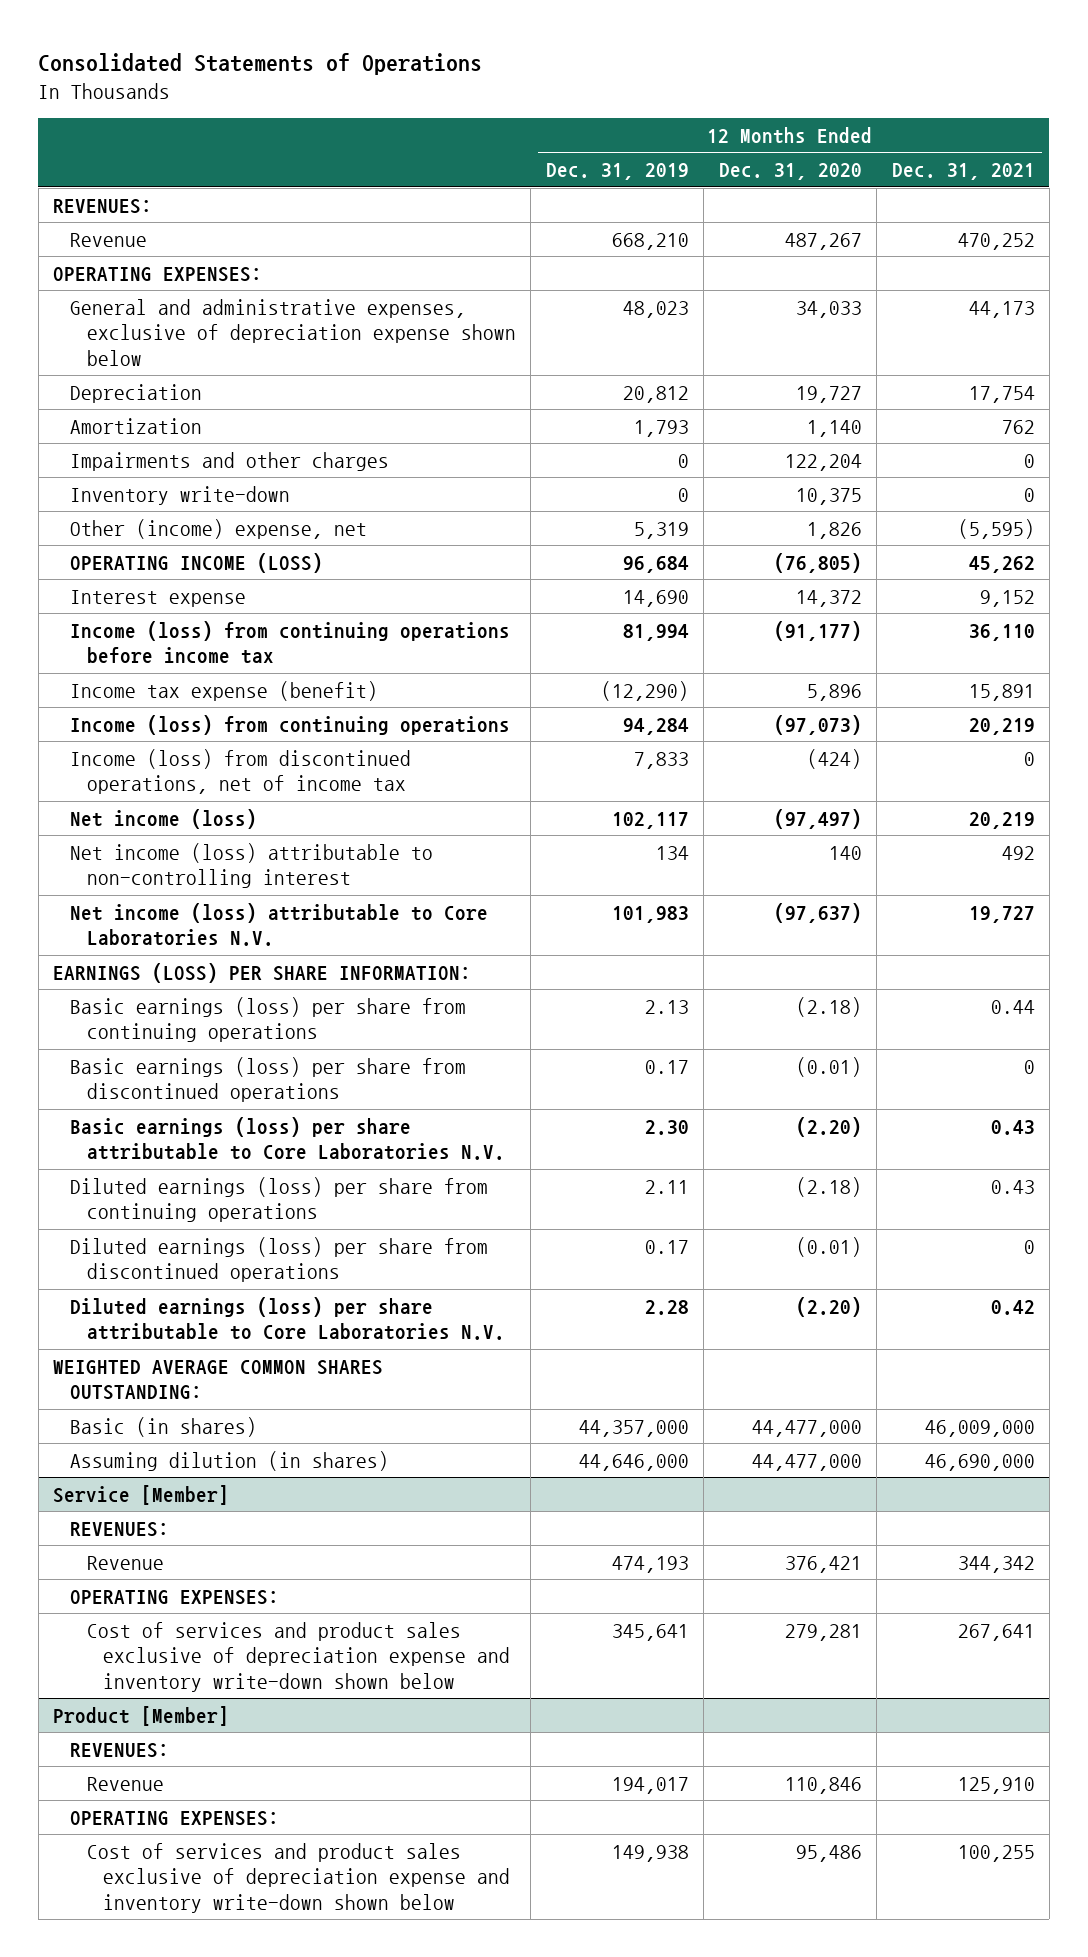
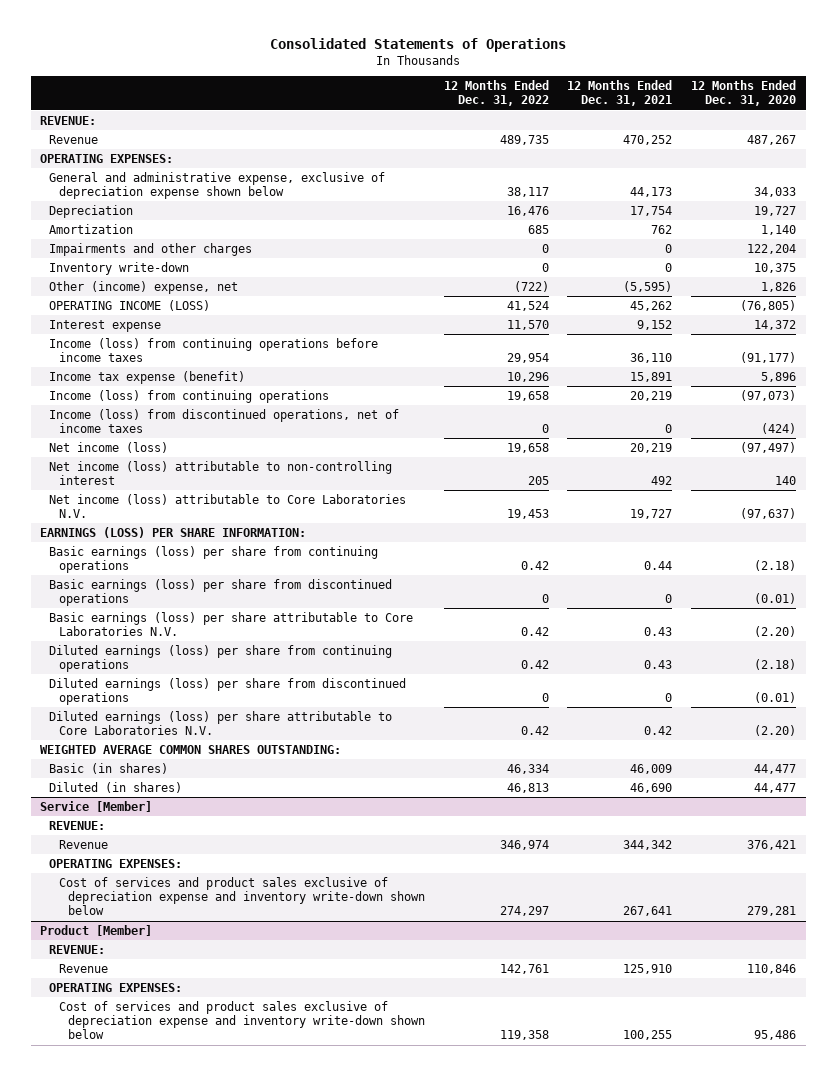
- | 12 Months Ended Dec. 31, 2019 | 12 Months Ended Dec. 31, 2020 | 12 Months Ended Dec. 31, 2021
+ | 12 Months Ended Dec. 31, 2022 | 12 Months Ended Dec. 31, 2021 | 12 Months Ended Dec. 31, 2020
- REVENUES:
+ REVENUE:
- General and administrative expenses, exclusive of depreciation expense shown below | 48,023 | 34,033 | 44,173
+ General and administrative expense, exclusive of depreciation expense shown below | 38,117 | 44,173 | 34,033
- Income (loss) from continuing operations before income tax | 81,994 | (91,177) | 36,110
+ Income (loss) from continuing operations before income taxes | 29,954 | 36,110 | (91,177)
- Income (loss) from discontinued operations, net of income tax | 7,833 | (424) | 0
+ Income (loss) from discontinued operations, net of income taxes | 0 | 0 | (424)
- Basic (in shares) | 44,357,000 | 44,477,000 | 46,009,000
- Assuming dilution (in shares) | 44,646,000 | 44,477,000 | 46,690,000
+ Basic (in shares) | 46,334 | 46,009 | 44,477
+ Diluted (in shares) | 46,813 | 46,690 | 44,477
@ Service [Member]
- REVENUES:
+ REVENUE:
@ Product [Member]
- REVENUES:
+ REVENUE:

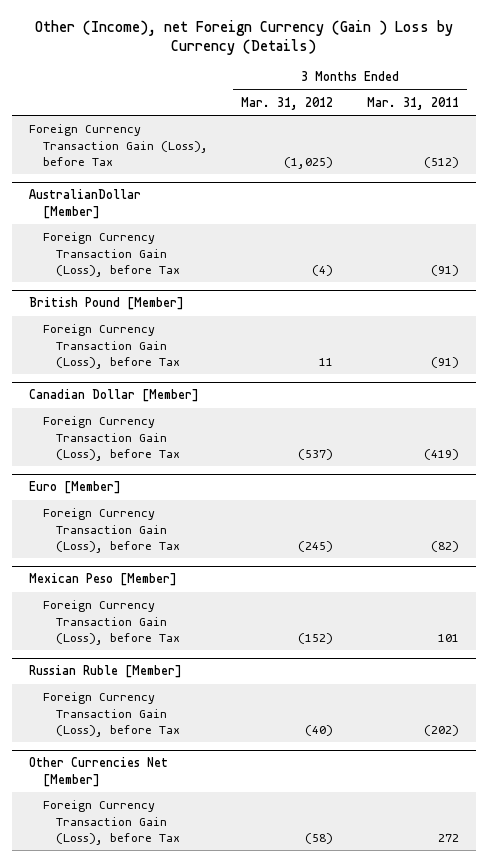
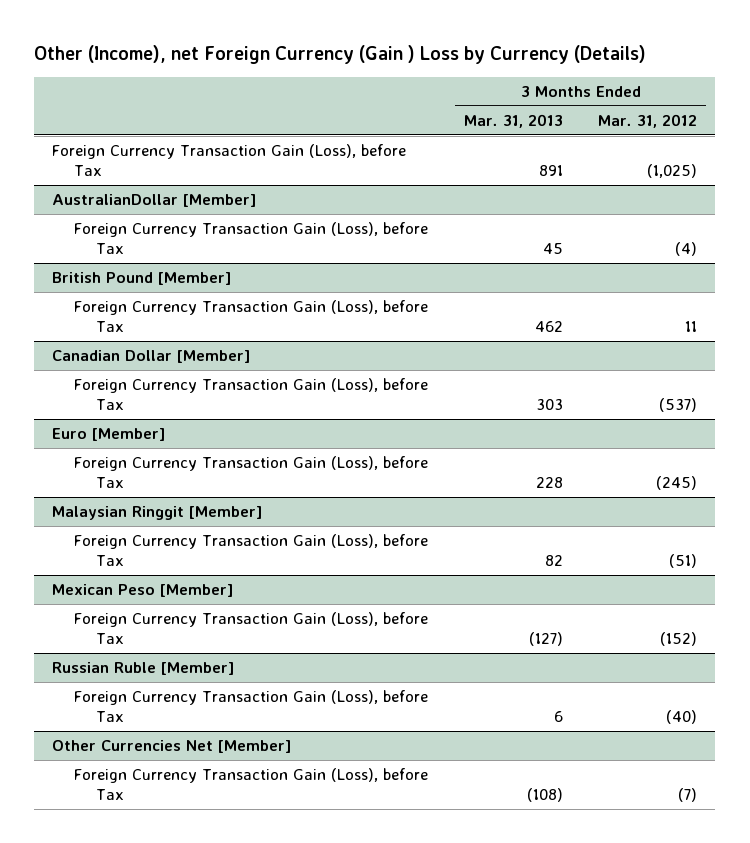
- | 3 Months Ended Mar. 31, 2012 | 3 Months Ended Mar. 31, 2011
+ | 3 Months Ended Mar. 31, 2013 | 3 Months Ended Mar. 31, 2012
+ Malaysian Ringgit [Member]
+ Foreign Currency Transaction Gain (Loss), before Tax | 82 | (51)
@ Other Currencies Net [Member]
- Foreign Currency Transaction Gain (Loss), before Tax | (58) | 272
+ Foreign Currency Transaction Gain (Loss), before Tax | (108) | (7)

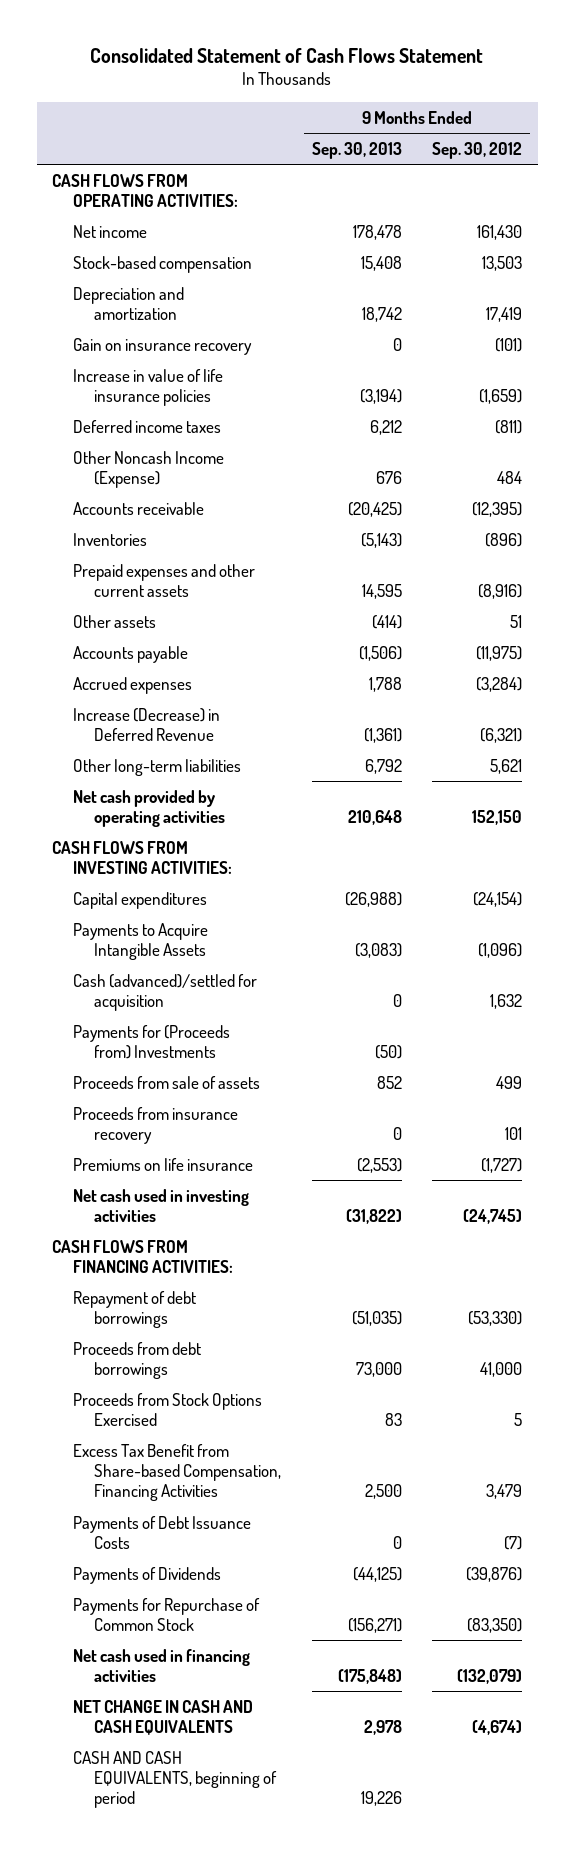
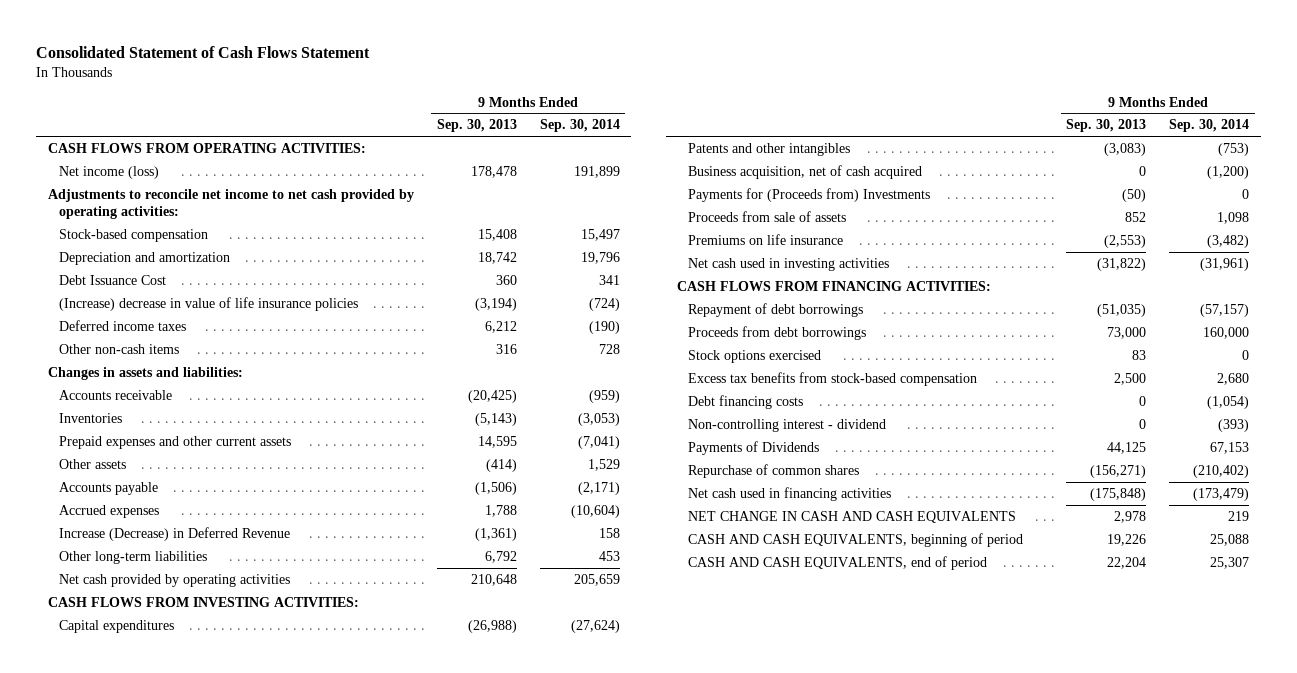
- | 9 Months Ended Sep. 30, 2013 | 9 Months Ended Sep. 30, 2012
+ | 9 Months Ended Sep. 30, 2013 | 9 Months Ended Sep. 30, 2014
- Net income | 178,478 | 161,430
+ Net income (loss) | 178,478 | 191,899
+ Adjustments to reconcile net income to net cash provided by operating activities:
- Gain on insurance recovery | 0 | (101)
- Increase in value of life insurance policies | (3,194) | (1,659)
+ Debt Issuance Cost | 360 | 341
+ (Increase) decrease in value of life insurance policies | (3,194) | (724)
- Other Noncash Income (Expense) | 676 | 484
+ Other non-cash items | 316 | 728
+ Changes in assets and liabilities:
- Payments to Acquire Intangible Assets | (3,083) | (1,096)
- Cash (advanced)/settled for acquisition | 0 | 1,632
+ Patents and other intangibles | (3,083) | (753)
+ Business acquisition, net of cash acquired | 0 | (1,200)
- Proceeds from insurance recovery | 0 | 101
- Proceeds from Stock Options Exercised | 83 | 5
- Excess Tax Benefit from Share-based Compensation, Financing Activities | 2,500 | 3,479
- Payments of Debt Issuance Costs | 0 | (7)
- Payments of Dividends | (44,125) | (39,876)
- Payments for Repurchase of Common Stock | (156,271) | (83,350)
+ Stock options exercised | 83 | 0
+ Excess tax benefits from stock-based compensation | 2,500 | 2,680
+ Debt financing costs | 0 | (1,054)
+ Non-controlling interest - dividend | 0 | (393)
+ Payments of Dividends | 44,125 | 67,153
+ Repurchase of common shares | (156,271) | (210,402)
+ CASH AND CASH EQUIVALENTS, end of period | 22,204 | 25,307

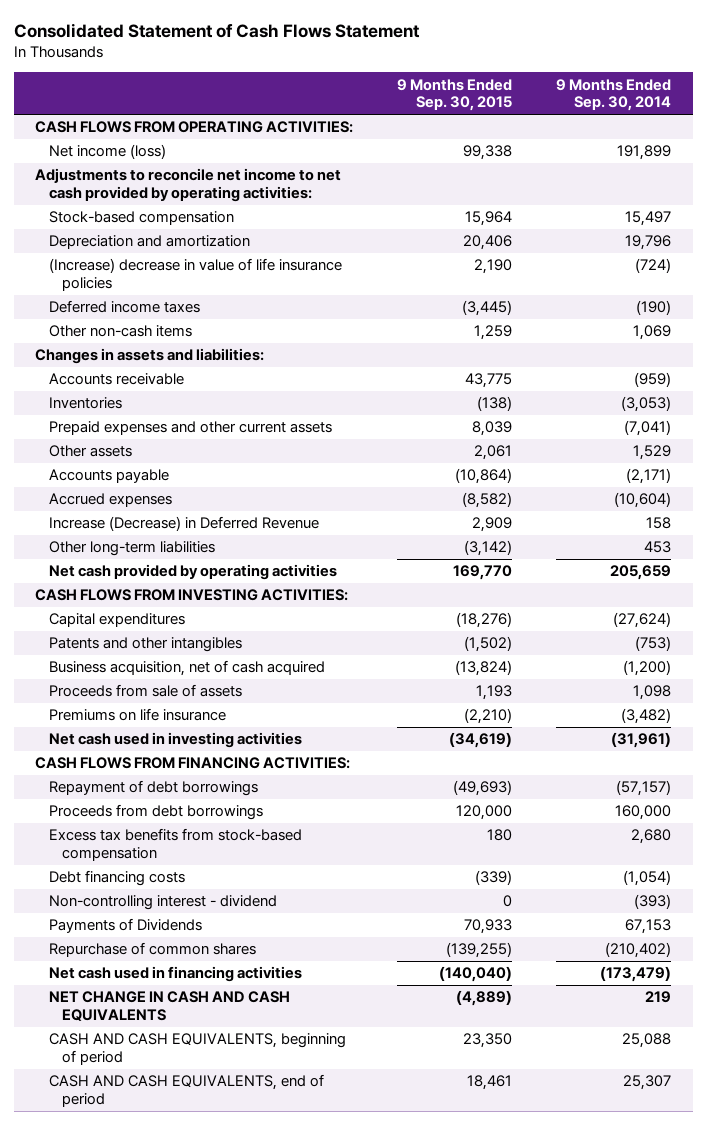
- | 9 Months Ended Sep. 30, 2013 | 9 Months Ended Sep. 30, 2014
+ | 9 Months Ended Sep. 30, 2015 | 9 Months Ended Sep. 30, 2014
- Debt Issuance Cost | 360 | 341
- Other non-cash items | 316 | 728
+ Other non-cash items | 1,259 | 1,069
- Payments for (Proceeds from) Investments | (50) | 0
- Stock options exercised | 83 | 0

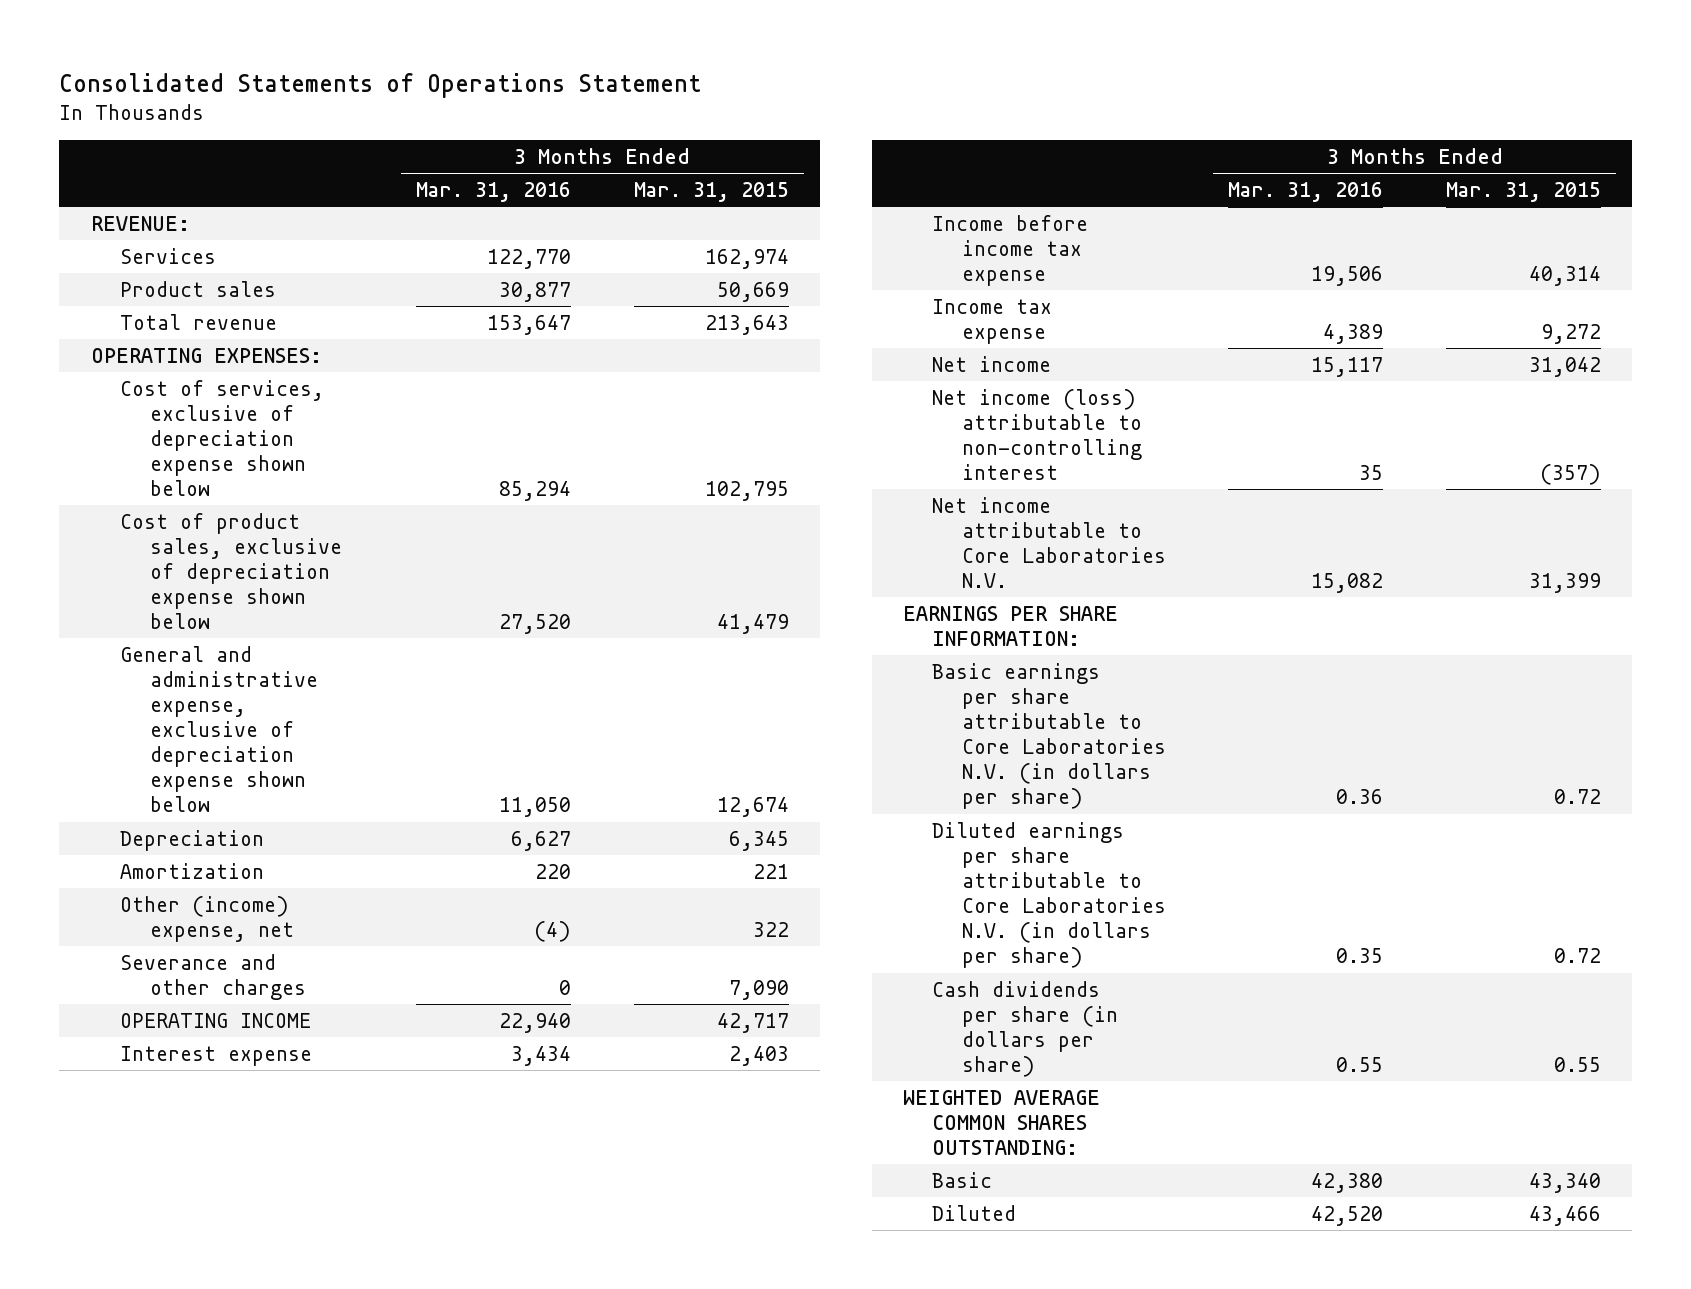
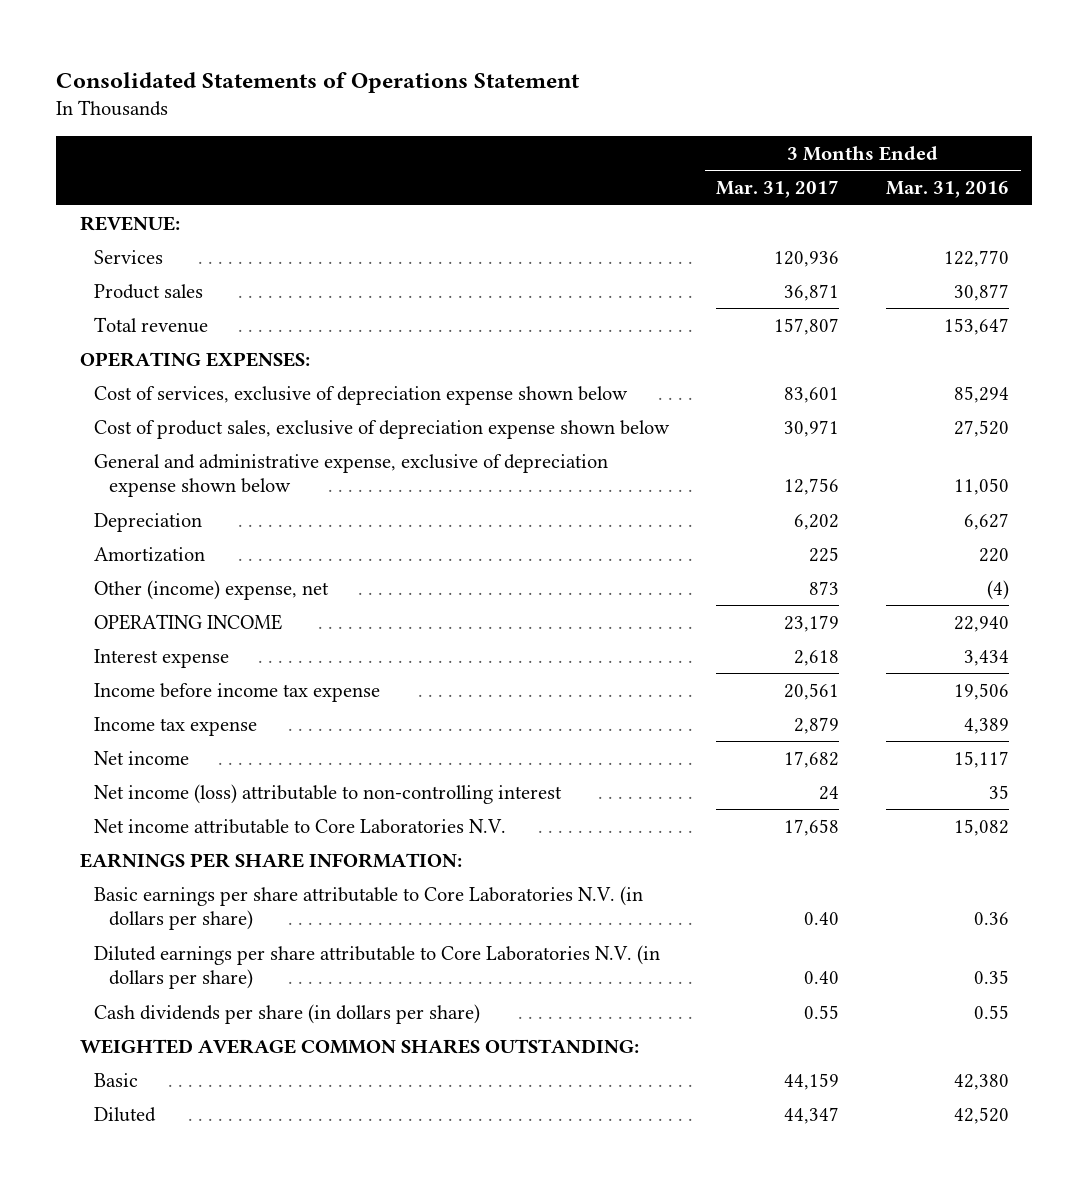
- | 3 Months Ended Mar. 31, 2016 | 3 Months Ended Mar. 31, 2015
+ | 3 Months Ended Mar. 31, 2017 | 3 Months Ended Mar. 31, 2016
- Severance and other charges | 0 | 7,090

